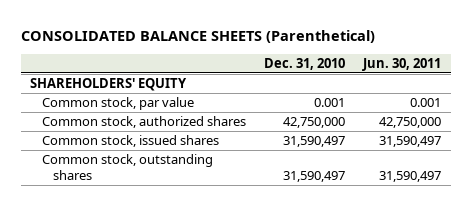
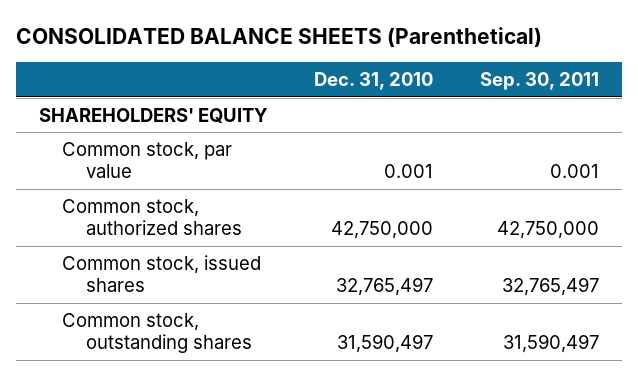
- | Dec. 31, 2010 | Jun. 30, 2011
+ | Dec. 31, 2010 | Sep. 30, 2011
- Common stock, issued shares | 31,590,497 | 31,590,497
+ Common stock, issued shares | 32,765,497 | 32,765,497

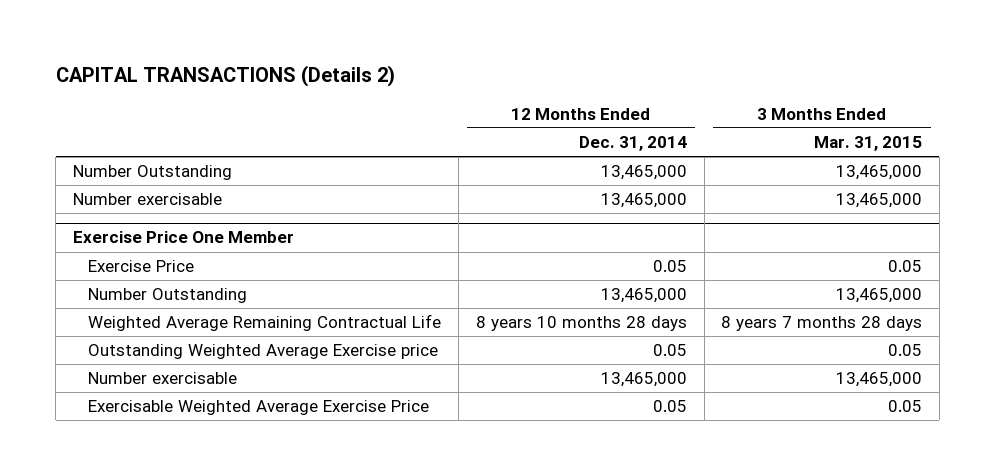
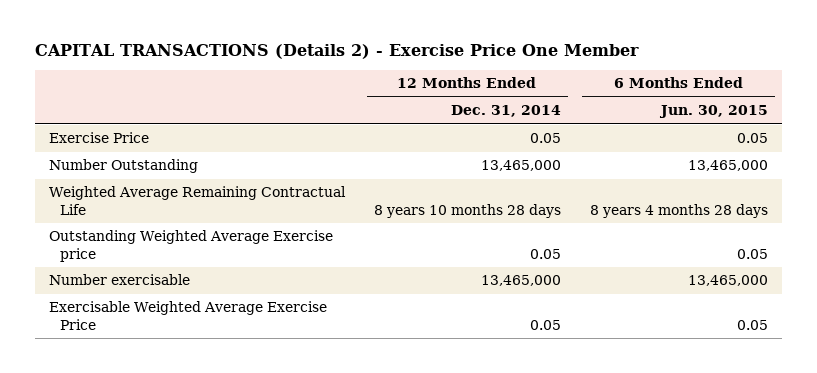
- CAPITAL TRANSACTIONS (Details 2)
+ CAPITAL TRANSACTIONS (Details 2) - Exercise Price One Member
- | 12 Months Ended Dec. 31, 2014 | 3 Months Ended Mar. 31, 2015
+ | 12 Months Ended Dec. 31, 2014 | 6 Months Ended Jun. 30, 2015
- Number Outstanding | 13,465,000 | 13,465,000
- Number exercisable | 13,465,000 | 13,465,000
- Exercise Price One Member

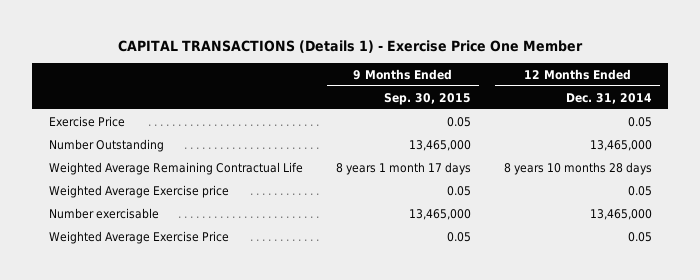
- CAPITAL TRANSACTIONS (Details 2) - Exercise Price One Member
+ CAPITAL TRANSACTIONS (Details 1) - Exercise Price One Member
- | 12 Months Ended Dec. 31, 2014 | 6 Months Ended Jun. 30, 2015
+ | 9 Months Ended Sep. 30, 2015 | 12 Months Ended Dec. 31, 2014
- Outstanding Weighted Average Exercise price | 0.05 | 0.05
+ Weighted Average Exercise price | 0.05 | 0.05
- Exercisable Weighted Average Exercise Price | 0.05 | 0.05
+ Weighted Average Exercise Price | 0.05 | 0.05

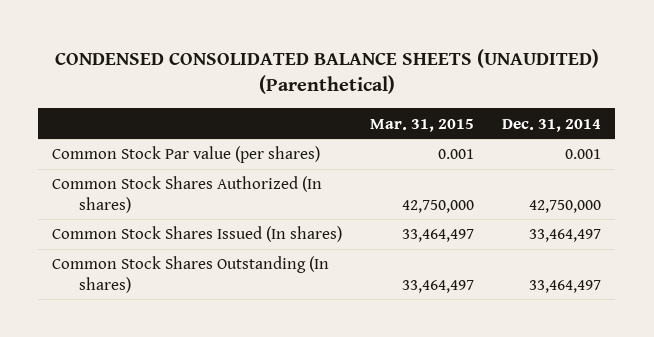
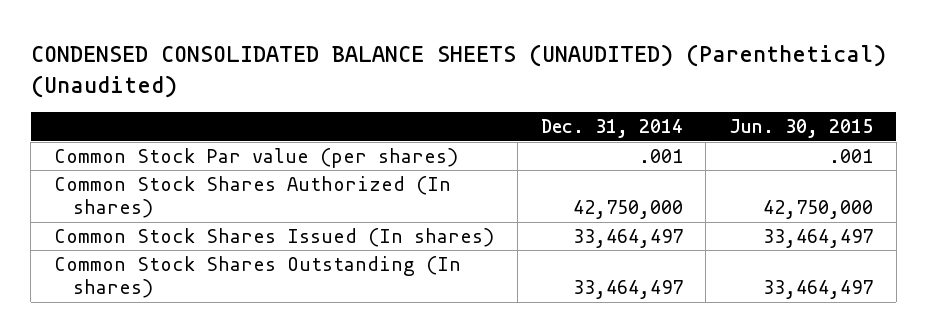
- CONDENSED CONSOLIDATED BALANCE SHEETS (UNAUDITED) (Parenthetical)
+ CONDENSED CONSOLIDATED BALANCE SHEETS (UNAUDITED) (Parenthetical) (Unaudited)
- | Mar. 31, 2015 | Dec. 31, 2014
+ | Dec. 31, 2014 | Jun. 30, 2015
- Common Stock Par value (per shares) | 0.001 | 0.001
+ Common Stock Par value (per shares) | .001 | .001

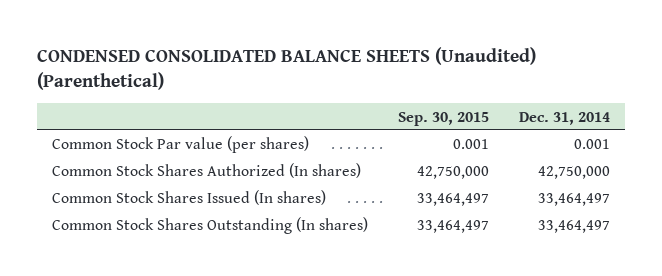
- CONDENSED CONSOLIDATED BALANCE SHEETS (UNAUDITED) (Parenthetical) (Unaudited)
+ CONDENSED CONSOLIDATED BALANCE SHEETS (Unaudited) (Parenthetical)
- | Dec. 31, 2014 | Jun. 30, 2015
+ | Sep. 30, 2015 | Dec. 31, 2014
- Common Stock Par value (per shares) | .001 | .001
+ Common Stock Par value (per shares) | 0.001 | 0.001

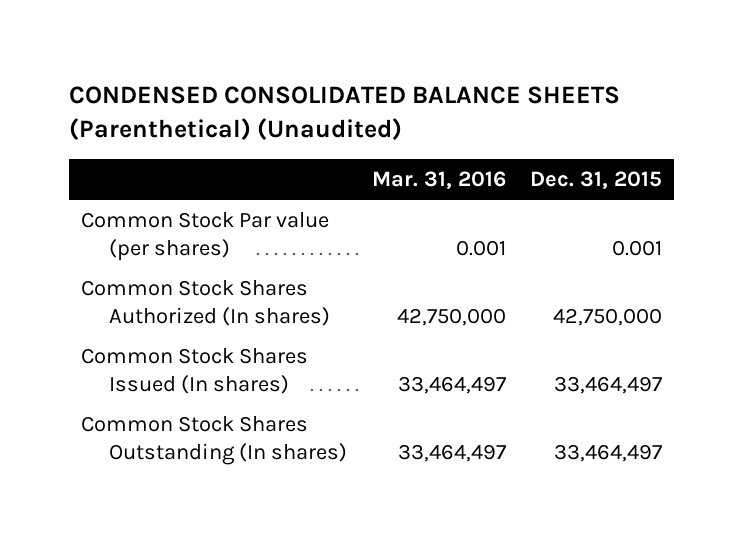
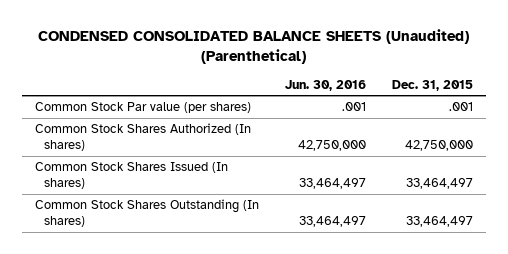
- CONDENSED CONSOLIDATED BALANCE SHEETS (Parenthetical) (Unaudited)
+ CONDENSED CONSOLIDATED BALANCE SHEETS (Unaudited) (Parenthetical)
- | Mar. 31, 2016 | Dec. 31, 2015
+ | Jun. 30, 2016 | Dec. 31, 2015
- Common Stock Par value (per shares) | 0.001 | 0.001
+ Common Stock Par value (per shares) | .001 | .001

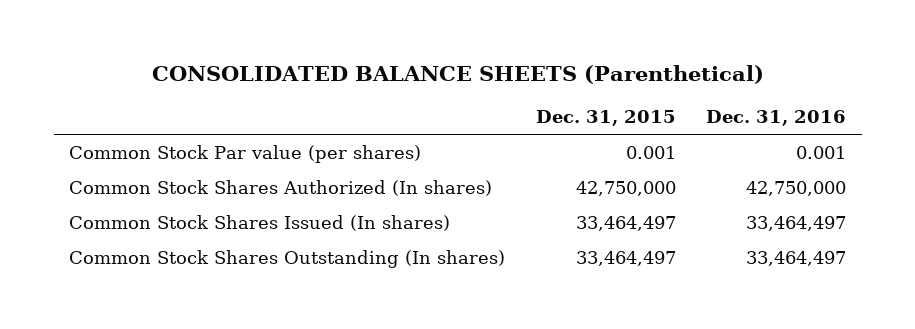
- CONDENSED CONSOLIDATED BALANCE SHEETS (Unaudited) (Parenthetical)
+ CONSOLIDATED BALANCE SHEETS (Parenthetical)
- | Jun. 30, 2016 | Dec. 31, 2015
+ | Dec. 31, 2015 | Dec. 31, 2016
- Common Stock Par value (per shares) | .001 | .001
+ Common Stock Par value (per shares) | 0.001 | 0.001

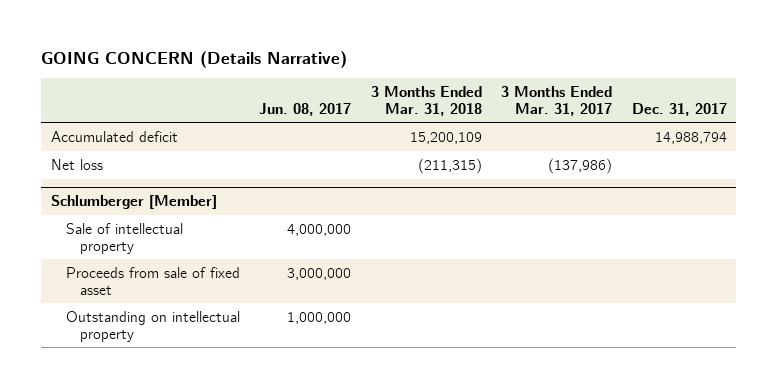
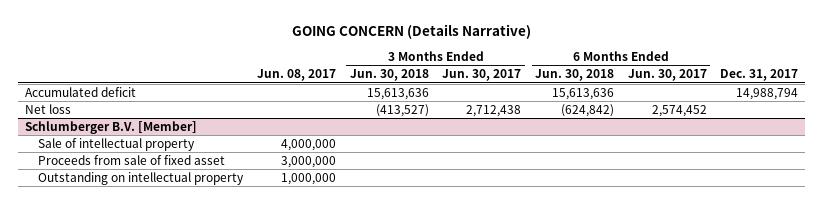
- | Jun. 08, 2017 | 3 Months Ended Mar. 31, 2018 | 3 Months Ended Mar. 31, 2017 | Dec. 31, 2017
+ | Jun. 08, 2017 | 3 Months Ended Jun. 30, 2018 | 3 Months Ended Jun. 30, 2017 | 6 Months Ended Jun. 30, 2018 | 6 Months Ended Jun. 30, 2017 | Dec. 31, 2017
- Schlumberger [Member]
+ Schlumberger B.V. [Member]

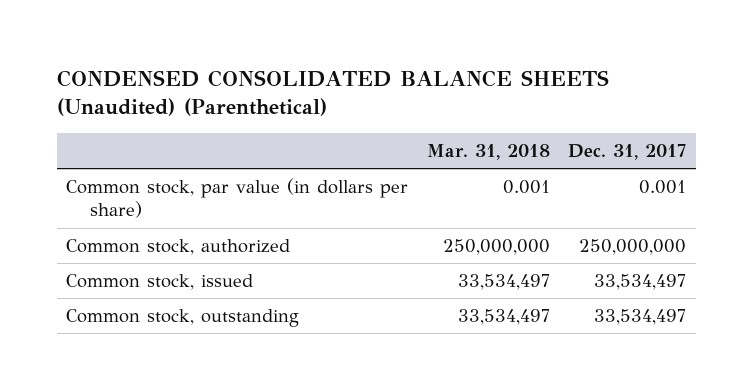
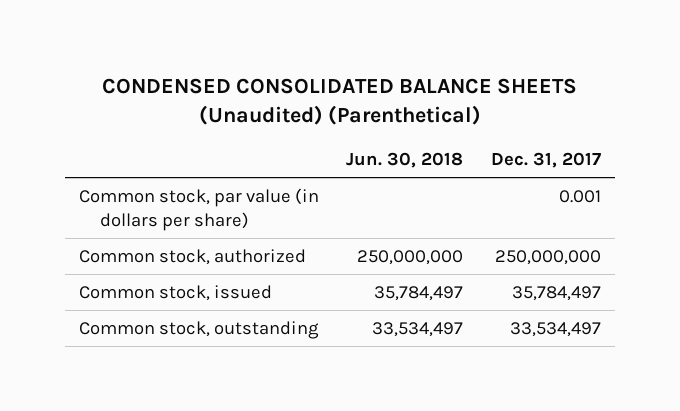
- | Mar. 31, 2018 | Dec. 31, 2017
+ | Jun. 30, 2018 | Dec. 31, 2017
- Common stock, issued | 33,534,497 | 33,534,497
+ Common stock, issued | 35,784,497 | 35,784,497

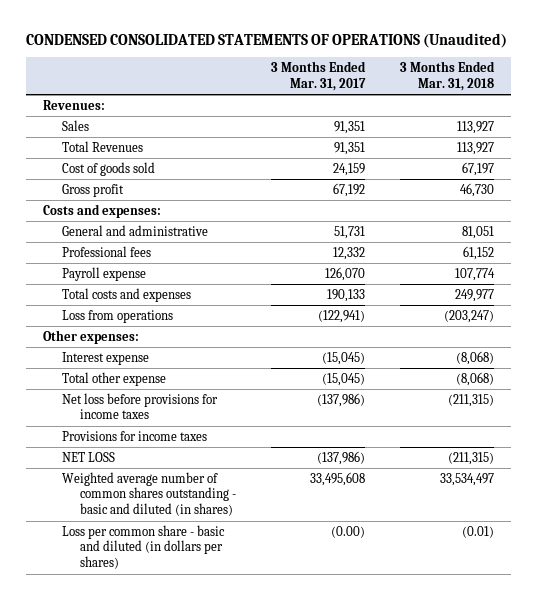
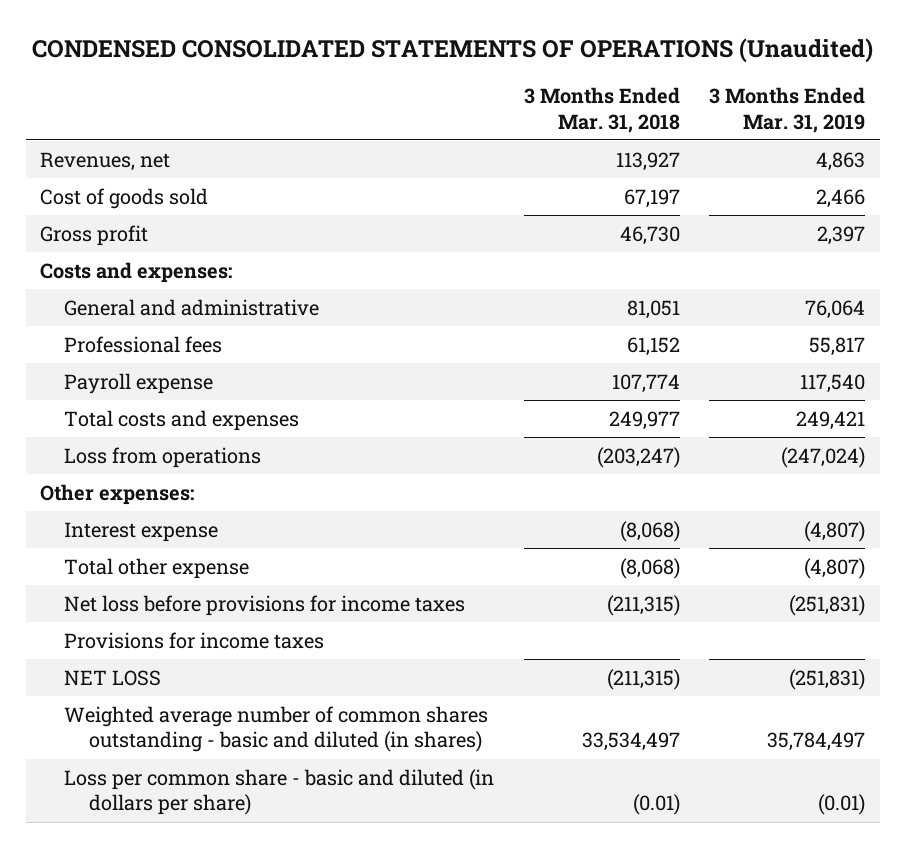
- | 3 Months Ended Mar. 31, 2017 | 3 Months Ended Mar. 31, 2018
+ | 3 Months Ended Mar. 31, 2018 | 3 Months Ended Mar. 31, 2019
- Revenues:
- Sales | 91,351 | 113,927
- Total Revenues | 91,351 | 113,927
+ Revenues, net | 113,927 | 4,863
- Loss per common share - basic and diluted (in dollars per shares) | (0.00) | (0.01)
+ Loss per common share - basic and diluted (in dollars per share) | (0.01) | (0.01)

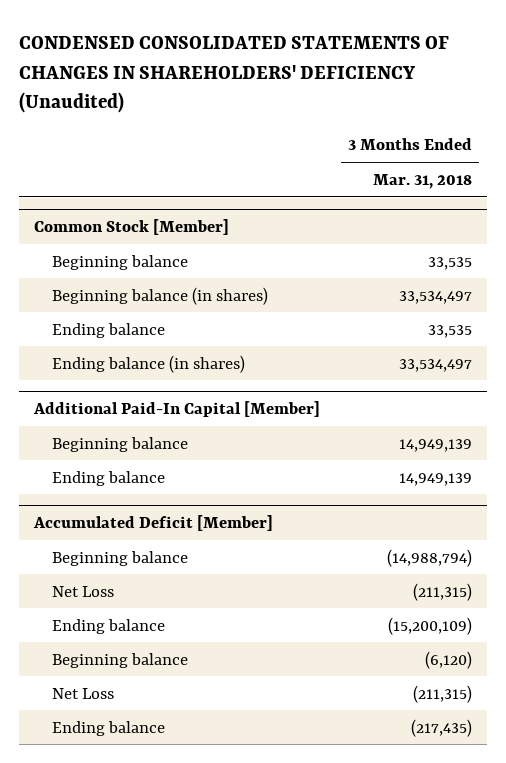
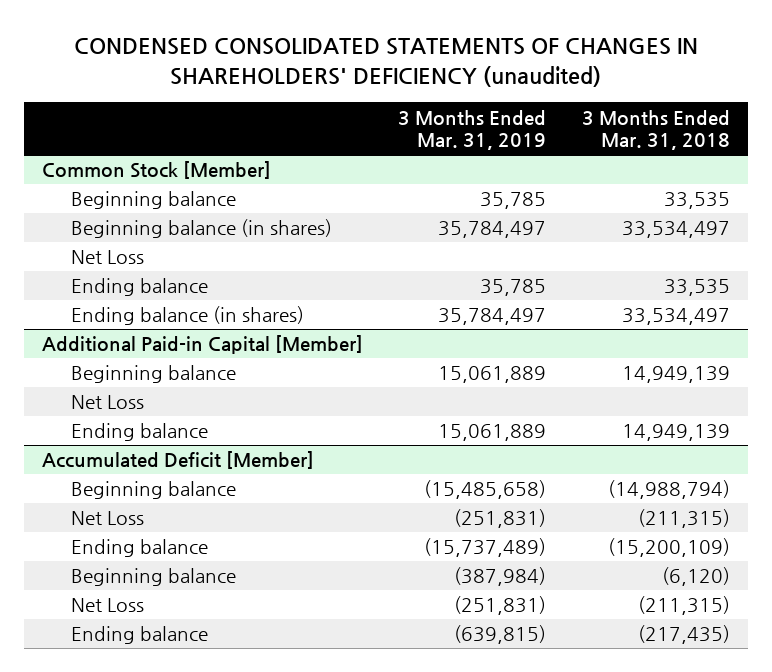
- CONDENSED CONSOLIDATED STATEMENTS OF CHANGES IN SHAREHOLDERS' DEFICIENCY (Unaudited)
+ CONDENSED CONSOLIDATED STATEMENTS OF CHANGES IN SHAREHOLDERS' DEFICIENCY (unaudited)
- | 3 Months Ended Mar. 31, 2018
+ | 3 Months Ended Mar. 31, 2019 | 3 Months Ended Mar. 31, 2018
@ Common Stock [Member]
+ Net Loss
- Additional Paid-In Capital [Member]
+ Additional Paid-in Capital [Member]
+ Net Loss

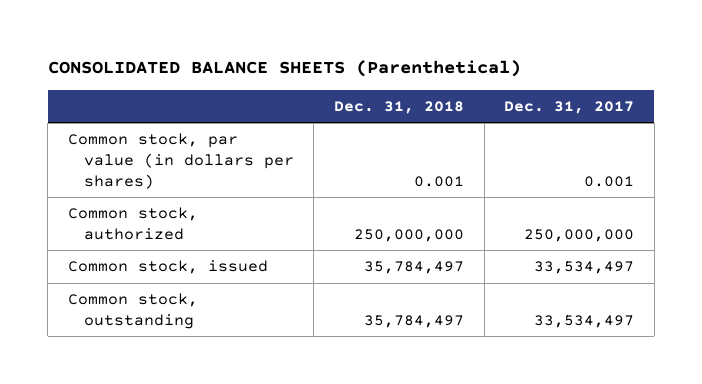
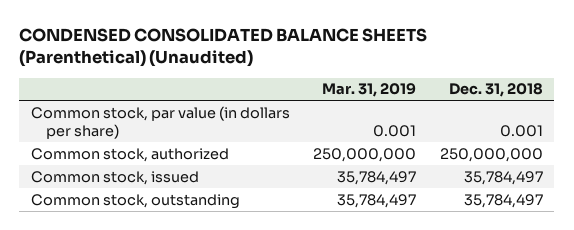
- CONSOLIDATED BALANCE SHEETS (Parenthetical)
+ CONDENSED CONSOLIDATED BALANCE SHEETS (Parenthetical) (Unaudited)
- | Dec. 31, 2018 | Dec. 31, 2017
+ | Mar. 31, 2019 | Dec. 31, 2018
- Common stock, par value (in dollars per shares) | 0.001 | 0.001
+ Common stock, par value (in dollars per share) | 0.001 | 0.001

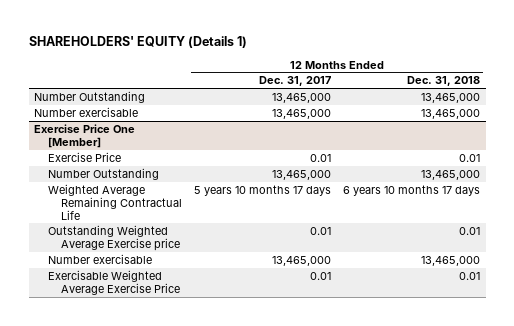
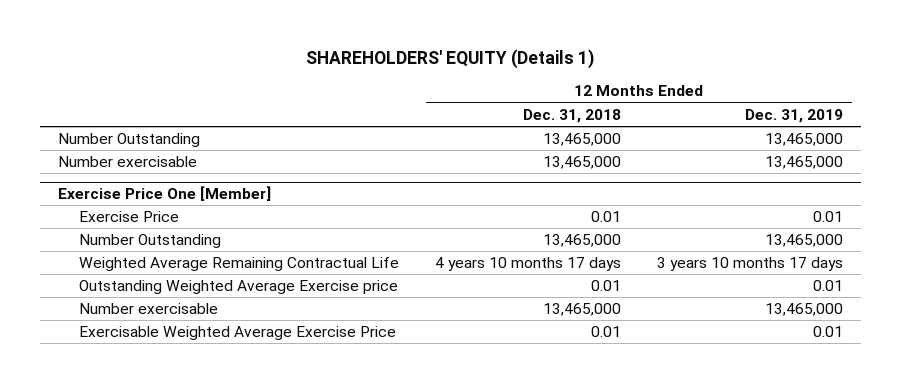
- | 12 Months Ended Dec. 31, 2017 | 12 Months Ended Dec. 31, 2018
+ | 12 Months Ended Dec. 31, 2018 | 12 Months Ended Dec. 31, 2019
@ Exercise Price One [Member]
- Weighted Average Remaining Contractual Life | 5 years 10 months 17 days | 6 years 10 months 17 days
+ Weighted Average Remaining Contractual Life | 4 years 10 months 17 days | 3 years 10 months 17 days

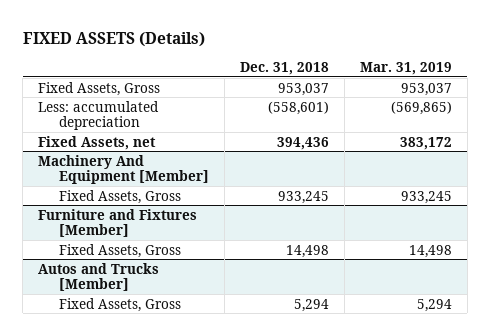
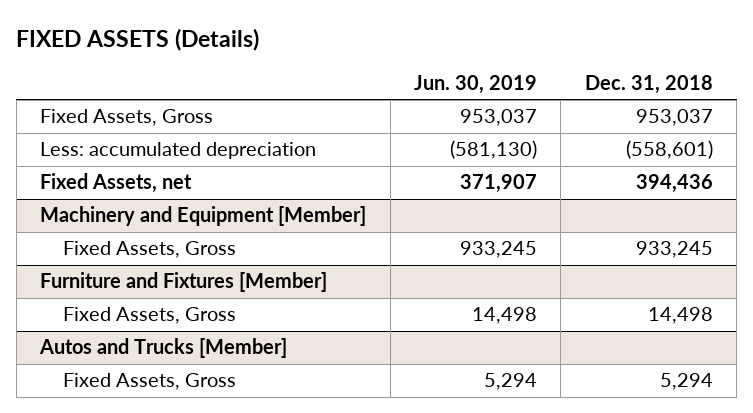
- | Dec. 31, 2018 | Mar. 31, 2019
+ | Jun. 30, 2019 | Dec. 31, 2018
- Machinery And Equipment [Member]
+ Machinery and Equipment [Member]

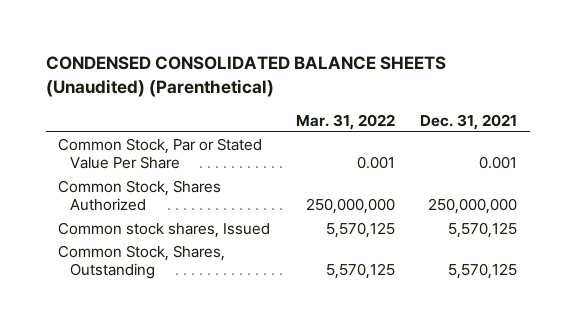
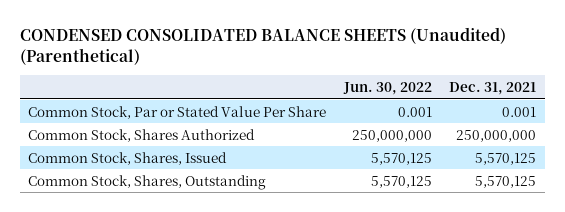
- | Mar. 31, 2022 | Dec. 31, 2021
+ | Jun. 30, 2022 | Dec. 31, 2021
- Common stock shares, Issued | 5,570,125 | 5,570,125
+ Common Stock, Shares, Issued | 5,570,125 | 5,570,125

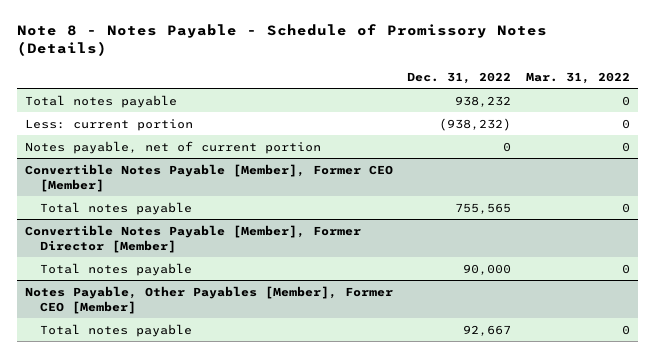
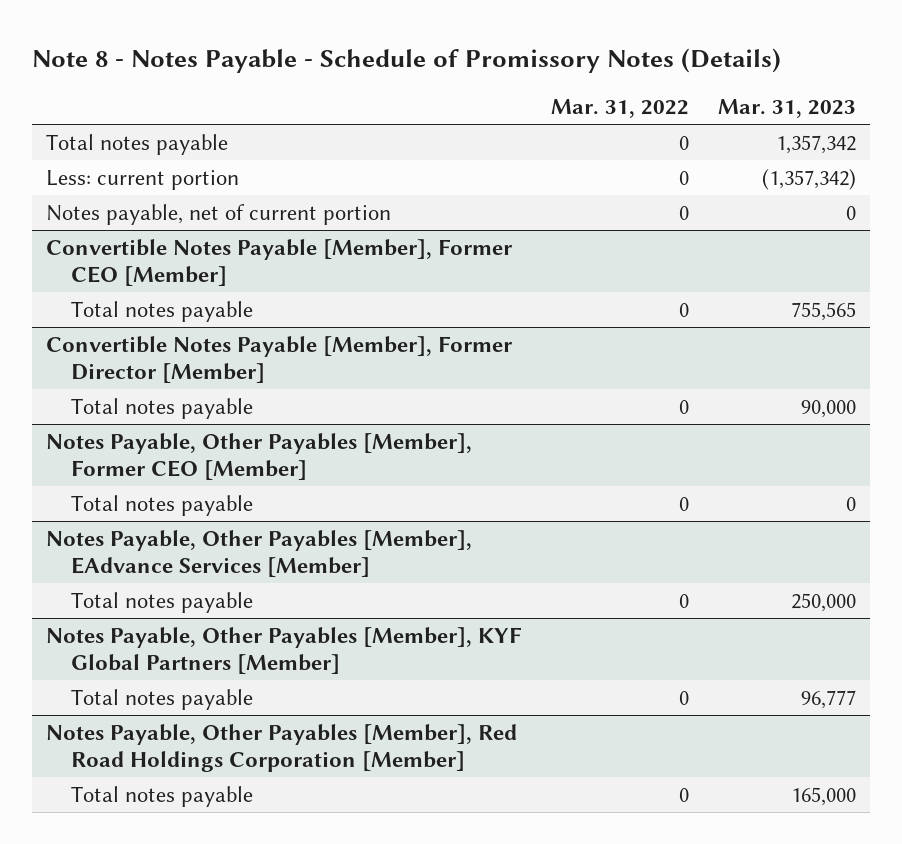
- | Dec. 31, 2022 | Mar. 31, 2022
+ | Mar. 31, 2022 | Mar. 31, 2023
+ Notes Payable, Other Payables [Member], EAdvance Services [Member]
+ Total notes payable | 0 | 250,000
+ Notes Payable, Other Payables [Member], KYF Global Partners [Member]
+ Total notes payable | 0 | 96,777
+ Notes Payable, Other Payables [Member], Red Road Holdings Corporation [Member]
+ Total notes payable | 0 | 165,000

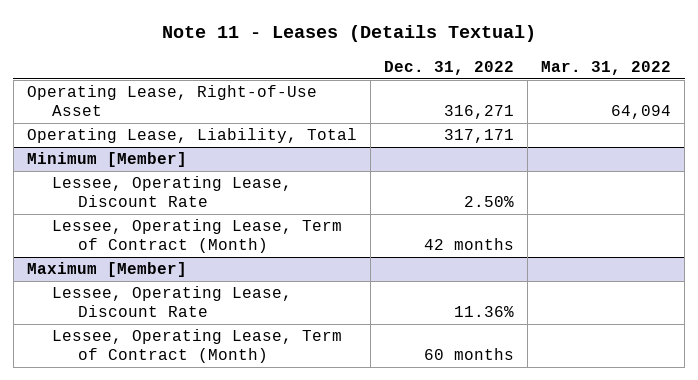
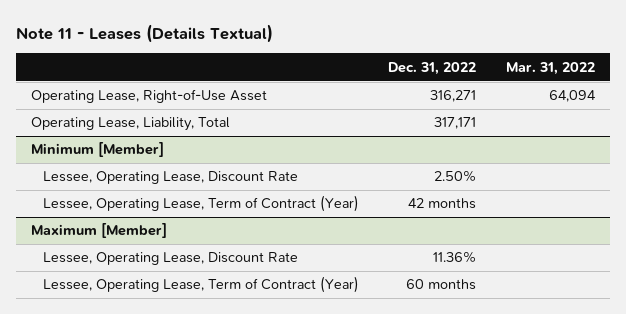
@ Minimum [Member]
- Lessee, Operating Lease, Term of Contract (Month) | 42 months |
+ Lessee, Operating Lease, Term of Contract (Year) | 42 months |
@ Maximum [Member]
- Lessee, Operating Lease, Term of Contract (Month) | 60 months |
+ Lessee, Operating Lease, Term of Contract (Year) | 60 months |

